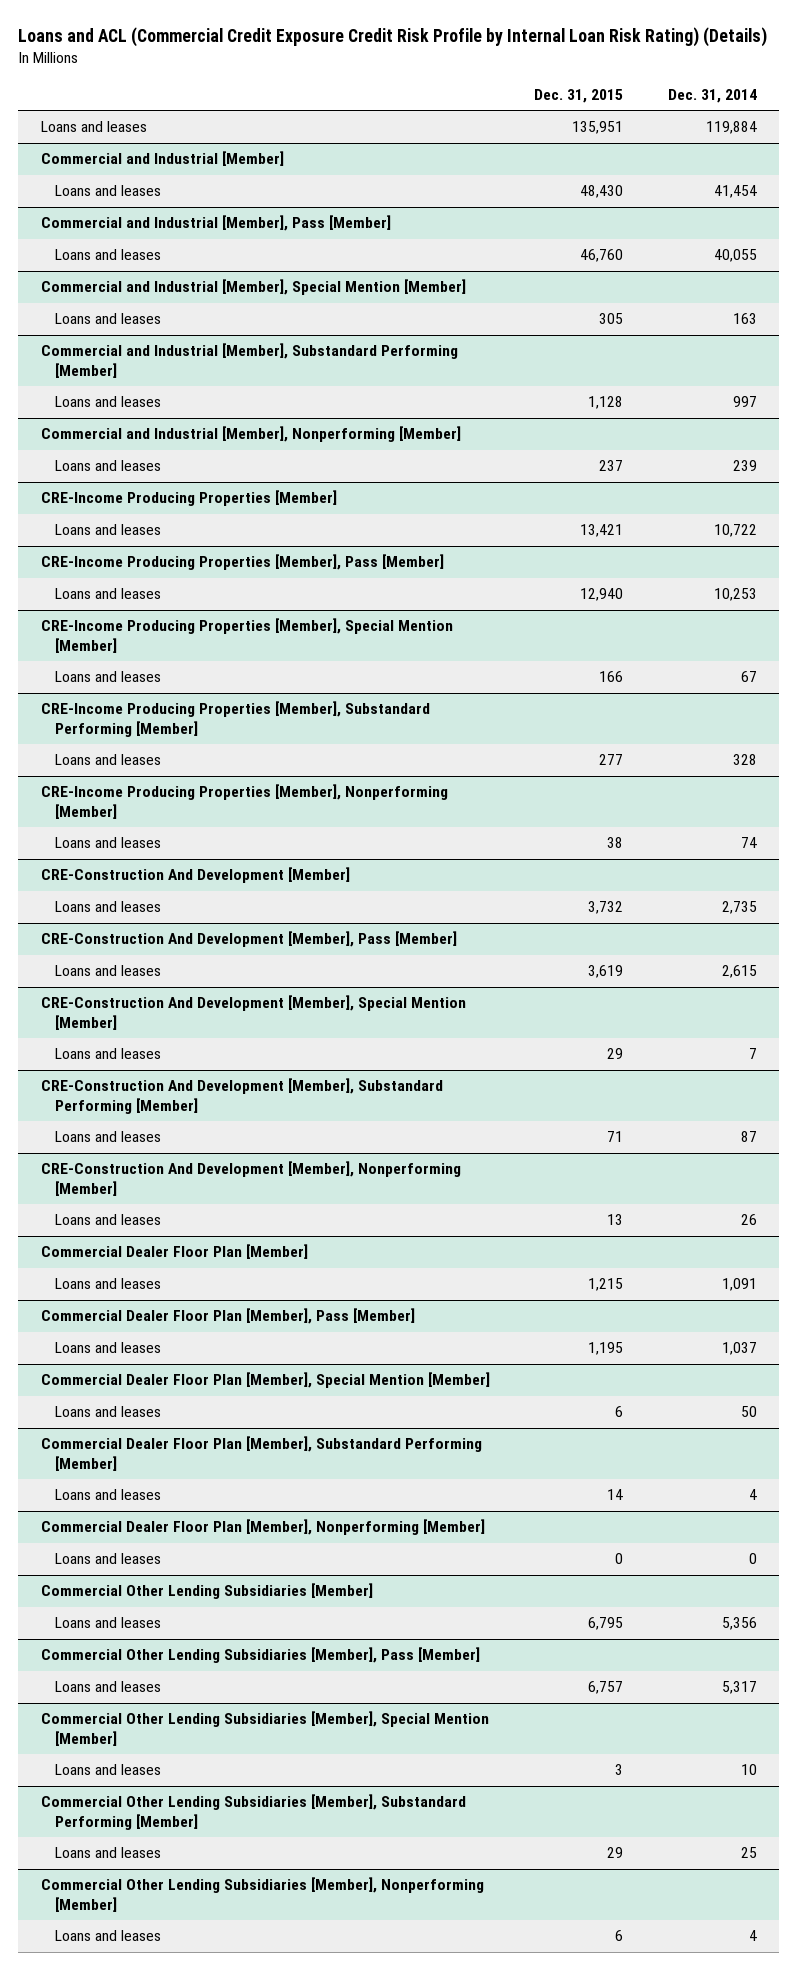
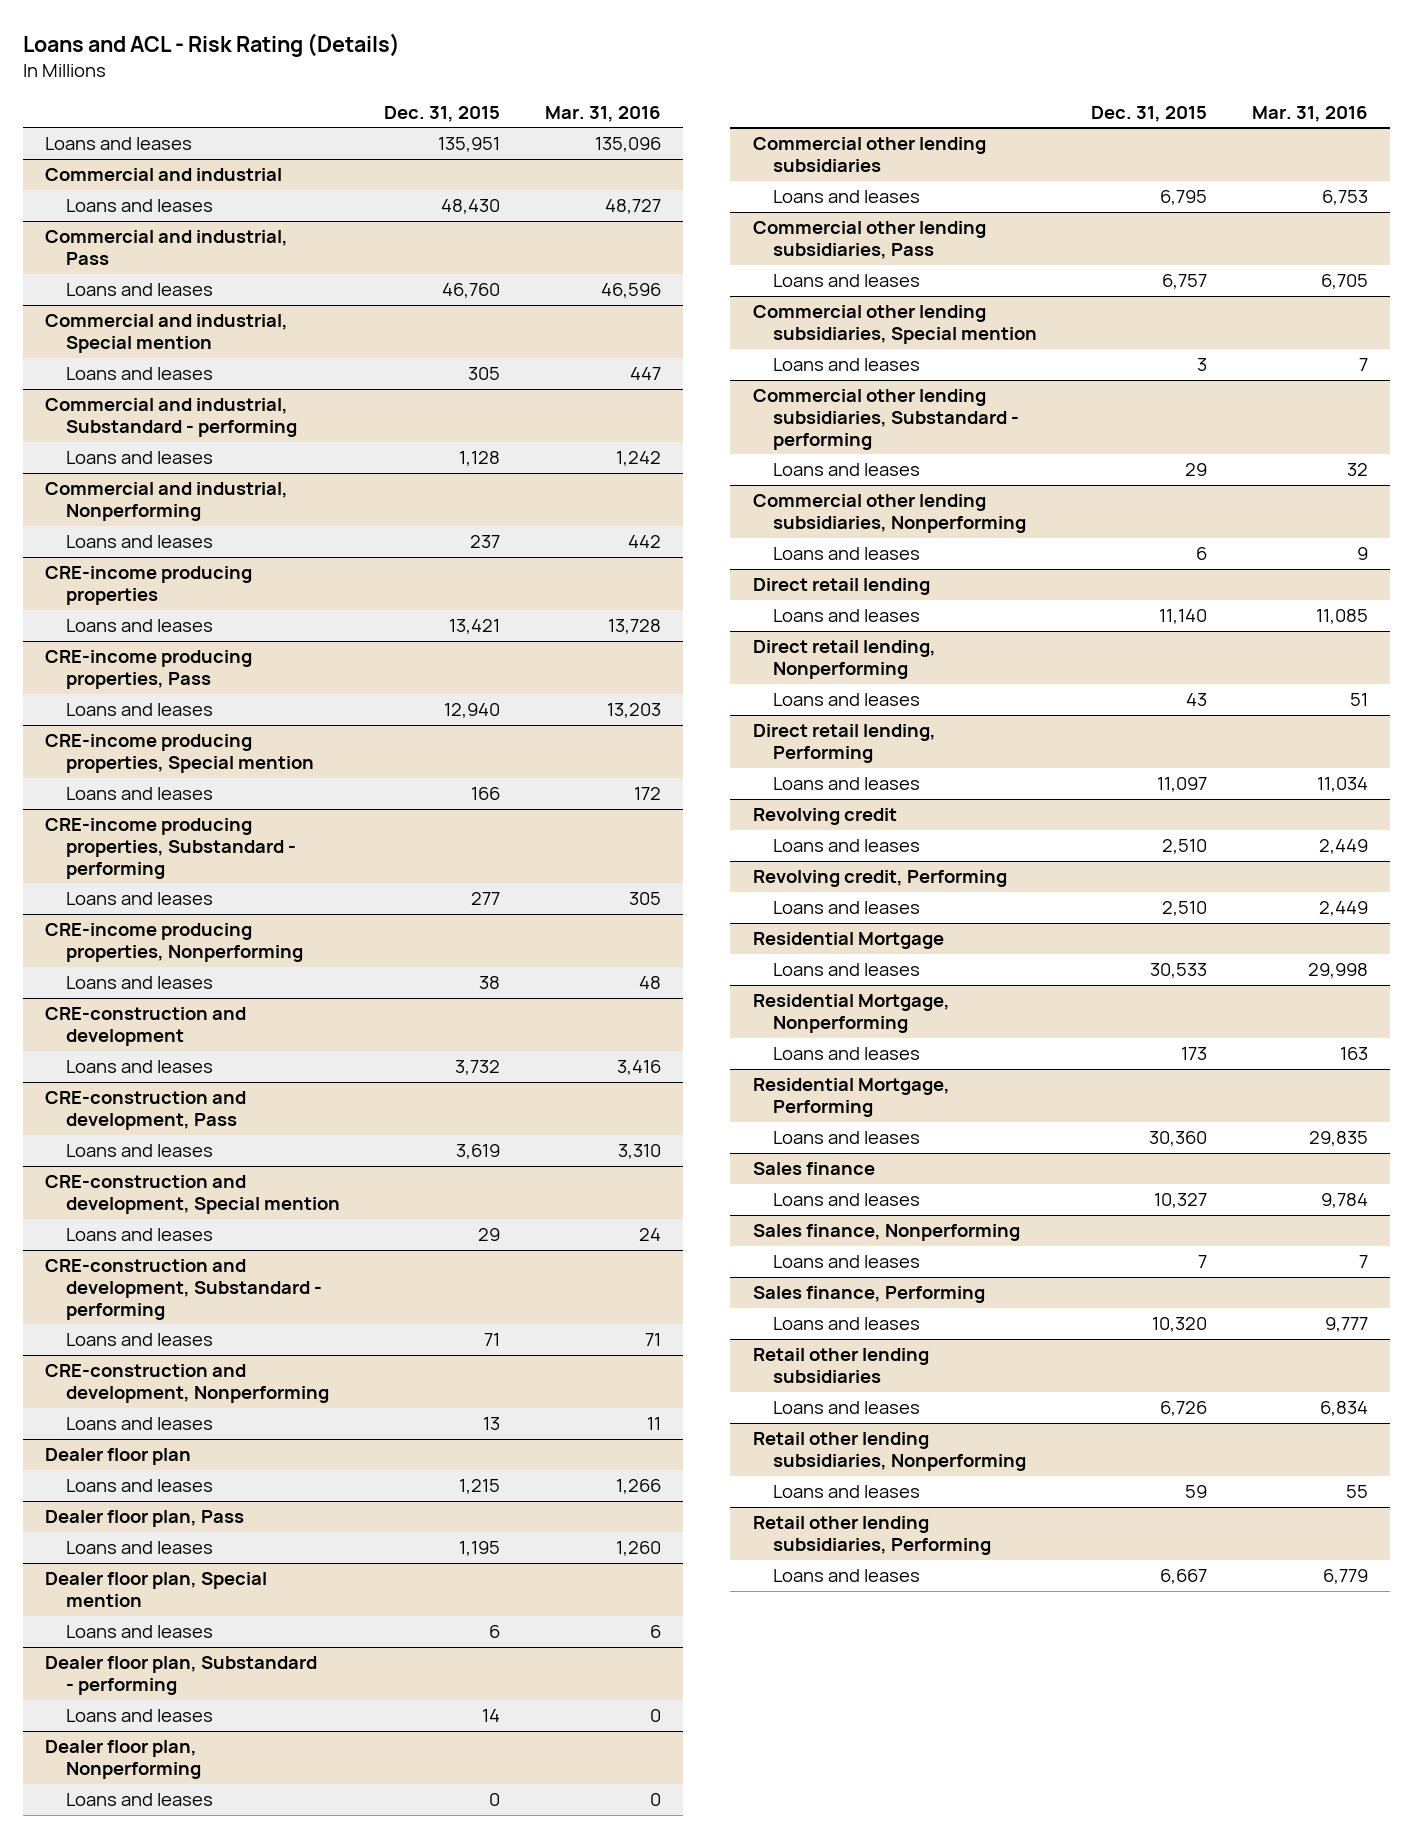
- Loans and ACL (Commercial Credit Exposure Credit Risk Profile by Internal Loan Risk Rating) (Details)
+ Loans and ACL - Risk Rating (Details)
- | Dec. 31, 2015 | Dec. 31, 2014
+ | Dec. 31, 2015 | Mar. 31, 2016
- Commercial and Industrial [Member]
+ Commercial and industrial
- Commercial and Industrial [Member], Pass [Member]
+ Commercial and industrial, Pass
- Commercial and Industrial [Member], Special Mention [Member]
+ Commercial and industrial, Special mention
- Commercial and Industrial [Member], Substandard Performing [Member]
+ Commercial and industrial, Substandard - performing
- Commercial and Industrial [Member], Nonperforming [Member]
+ Commercial and industrial, Nonperforming
- CRE-Income Producing Properties [Member]
+ CRE-income producing properties
- CRE-Income Producing Properties [Member], Pass [Member]
+ CRE-income producing properties, Pass
- CRE-Income Producing Properties [Member], Special Mention [Member]
+ CRE-income producing properties, Special mention
- CRE-Income Producing Properties [Member], Substandard Performing [Member]
+ CRE-income producing properties, Substandard - performing
- CRE-Income Producing Properties [Member], Nonperforming [Member]
+ CRE-income producing properties, Nonperforming
- CRE-Construction And Development [Member]
+ CRE-construction and development
- CRE-Construction And Development [Member], Pass [Member]
+ CRE-construction and development, Pass
- CRE-Construction And Development [Member], Special Mention [Member]
+ CRE-construction and development, Special mention
- CRE-Construction And Development [Member], Substandard Performing [Member]
+ CRE-construction and development, Substandard - performing
- CRE-Construction And Development [Member], Nonperforming [Member]
+ CRE-construction and development, Nonperforming
- Commercial Dealer Floor Plan [Member]
+ Dealer floor plan
- Commercial Dealer Floor Plan [Member], Pass [Member]
+ Dealer floor plan, Pass
- Commercial Dealer Floor Plan [Member], Special Mention [Member]
+ Dealer floor plan, Special mention
- Commercial Dealer Floor Plan [Member], Substandard Performing [Member]
+ Dealer floor plan, Substandard - performing
- Commercial Dealer Floor Plan [Member], Nonperforming [Member]
+ Dealer floor plan, Nonperforming
- Commercial Other Lending Subsidiaries [Member]
+ Commercial other lending subsidiaries
- Commercial Other Lending Subsidiaries [Member], Pass [Member]
+ Commercial other lending subsidiaries, Pass
- Commercial Other Lending Subsidiaries [Member], Special Mention [Member]
+ Commercial other lending subsidiaries, Special mention
- Commercial Other Lending Subsidiaries [Member], Substandard Performing [Member]
+ Commercial other lending subsidiaries, Substandard - performing
- Commercial Other Lending Subsidiaries [Member], Nonperforming [Member]
+ Commercial other lending subsidiaries, Nonperforming
+ Direct retail lending
+ Loans and leases | 11,140 | 11,085
+ Direct retail lending, Nonperforming
+ Loans and leases | 43 | 51
+ Direct retail lending, Performing
+ Loans and leases | 11,097 | 11,034
+ Revolving credit
+ Loans and leases | 2,510 | 2,449
+ Revolving credit, Performing
+ Loans and leases | 2,510 | 2,449
+ Residential Mortgage
+ Loans and leases | 30,533 | 29,998
+ Residential Mortgage, Nonperforming
+ Loans and leases | 173 | 163
+ Residential Mortgage, Performing
+ Loans and leases | 30,360 | 29,835
+ Sales finance
+ Loans and leases | 10,327 | 9,784
+ Sales finance, Nonperforming
+ Loans and leases | 7 | 7
+ Sales finance, Performing
+ Loans and leases | 10,320 | 9,777
+ Retail other lending subsidiaries
+ Loans and leases | 6,726 | 6,834
+ Retail other lending subsidiaries, Nonperforming
+ Loans and leases | 59 | 55
+ Retail other lending subsidiaries, Performing
+ Loans and leases | 6,667 | 6,779

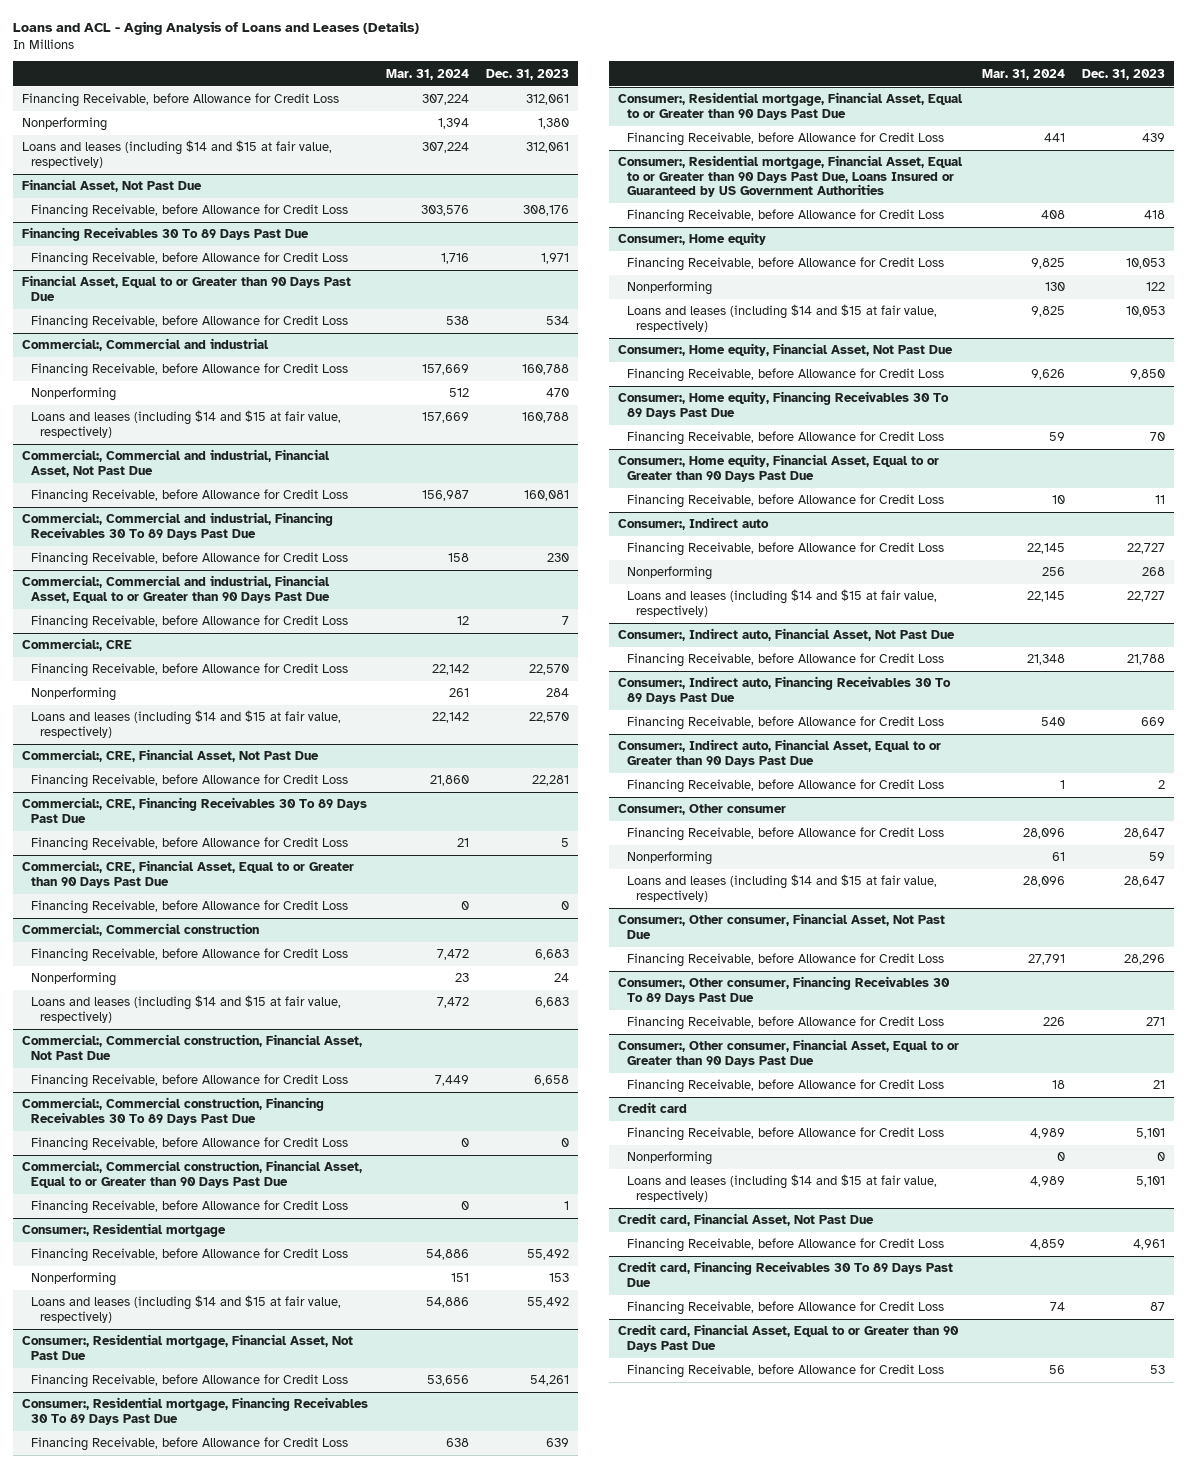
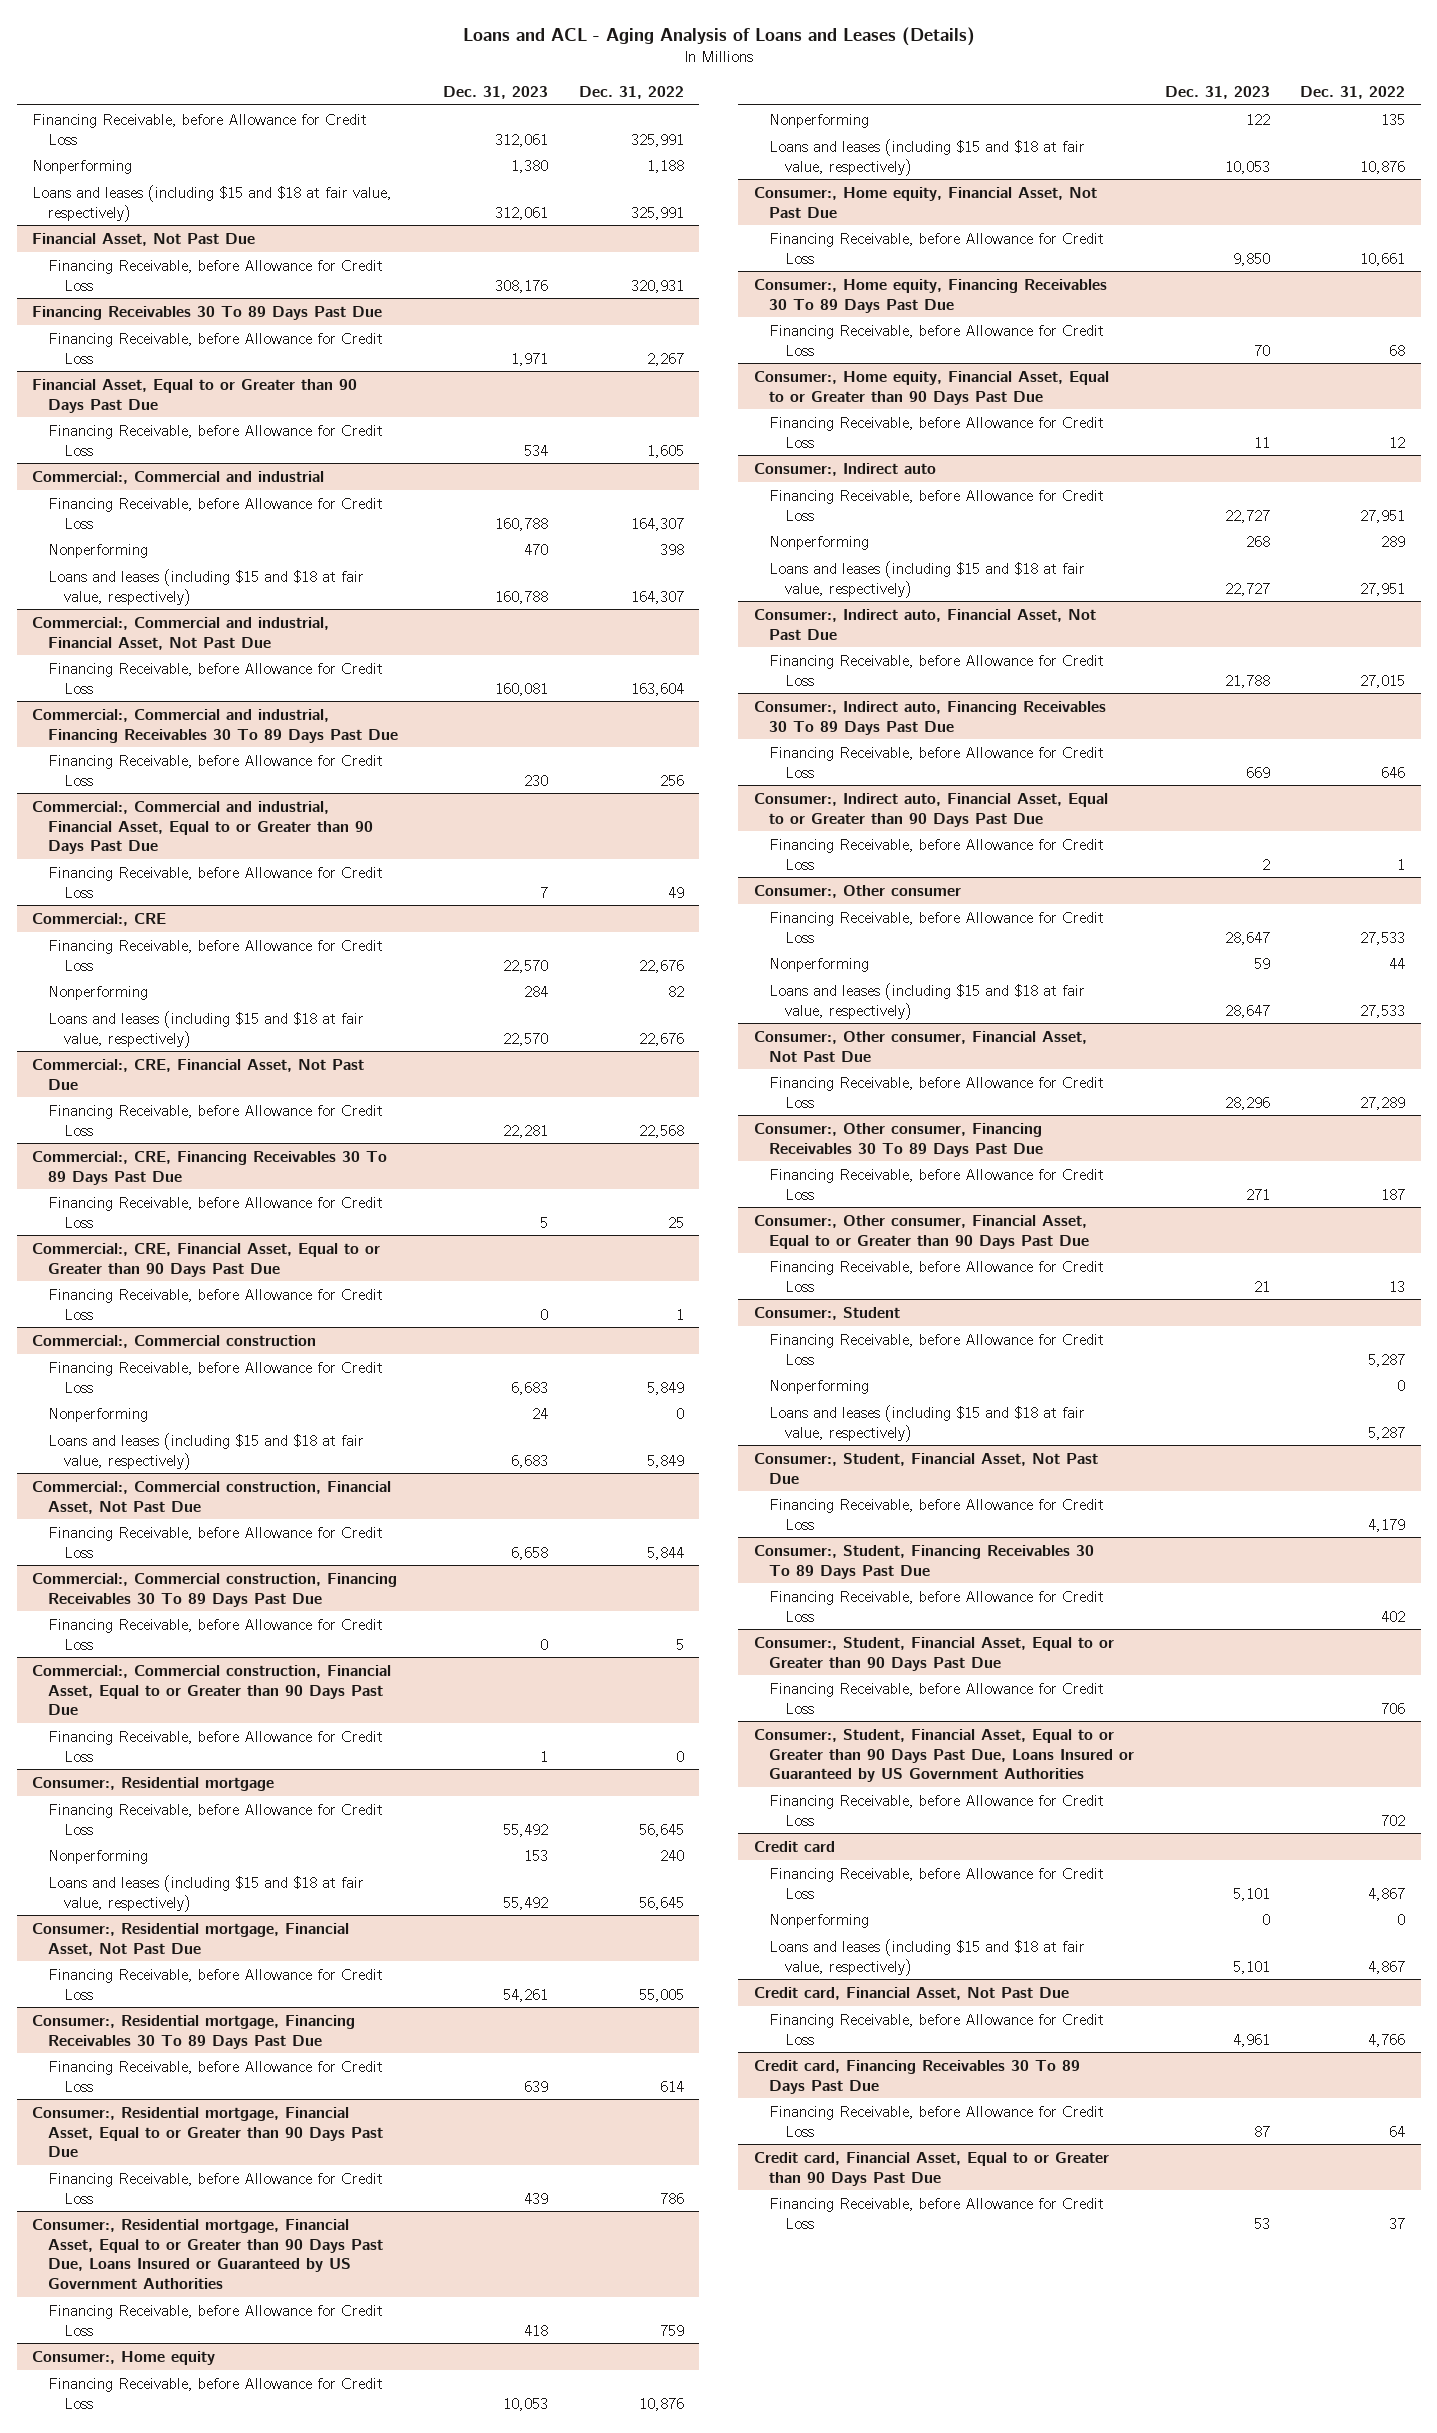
- | Mar. 31, 2024 | Dec. 31, 2023
+ | Dec. 31, 2023 | Dec. 31, 2022
- Loans and leases (including $14 and $15 at fair value, respectively) | 307,224 | 312,061
+ Loans and leases (including $15 and $18 at fair value, respectively) | 312,061 | 325,991
@ Commercial:, Commercial and industrial
- Loans and leases (including $14 and $15 at fair value, respectively) | 157,669 | 160,788
+ Loans and leases (including $15 and $18 at fair value, respectively) | 160,788 | 164,307
@ Commercial:, CRE
- Loans and leases (including $14 and $15 at fair value, respectively) | 22,142 | 22,570
+ Loans and leases (including $15 and $18 at fair value, respectively) | 22,570 | 22,676
@ Commercial:, Commercial construction
- Loans and leases (including $14 and $15 at fair value, respectively) | 7,472 | 6,683
+ Loans and leases (including $15 and $18 at fair value, respectively) | 6,683 | 5,849
@ Consumer:, Residential mortgage
- Loans and leases (including $14 and $15 at fair value, respectively) | 54,886 | 55,492
+ Loans and leases (including $15 and $18 at fair value, respectively) | 55,492 | 56,645
@ Consumer:, Home equity
- Loans and leases (including $14 and $15 at fair value, respectively) | 9,825 | 10,053
+ Loans and leases (including $15 and $18 at fair value, respectively) | 10,053 | 10,876
@ Consumer:, Indirect auto
- Loans and leases (including $14 and $15 at fair value, respectively) | 22,145 | 22,727
+ Loans and leases (including $15 and $18 at fair value, respectively) | 22,727 | 27,951
@ Consumer:, Other consumer
- Loans and leases (including $14 and $15 at fair value, respectively) | 28,096 | 28,647
+ Loans and leases (including $15 and $18 at fair value, respectively) | 28,647 | 27,533
+ Consumer:, Student
+ Financing Receivable, before Allowance for Credit Loss | | 5,287
+ Nonperforming | | 0
+ Loans and leases (including $15 and $18 at fair value, respectively) | | 5,287
+ Consumer:, Student, Financial Asset, Not Past Due
+ Financing Receivable, before Allowance for Credit Loss | | 4,179
+ Consumer:, Student, Financing Receivables 30 To 89 Days Past Due
+ Financing Receivable, before Allowance for Credit Loss | | 402
+ Consumer:, Student, Financial Asset, Equal to or Greater than 90 Days Past Due
+ Financing Receivable, before Allowance for Credit Loss | | 706
+ Consumer:, Student, Financial Asset, Equal to or Greater than 90 Days Past Due, Loans Insured or Guaranteed by US Government Authorities
+ Financing Receivable, before Allowance for Credit Loss | | 702
@ Credit card
- Loans and leases (including $14 and $15 at fair value, respectively) | 4,989 | 5,101
+ Loans and leases (including $15 and $18 at fair value, respectively) | 5,101 | 4,867

